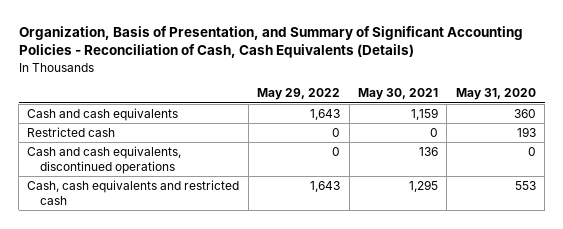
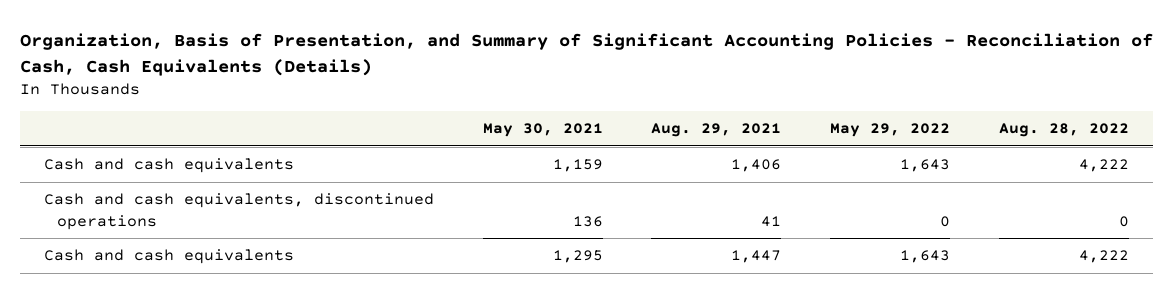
- | May 29, 2022 | May 30, 2021 | May 31, 2020
+ | May 30, 2021 | Aug. 29, 2021 | May 29, 2022 | Aug. 28, 2022
- Restricted cash | 0 | 0 | 193
- Cash, cash equivalents and restricted cash | 1,643 | 1,295 | 553
+ Cash and cash equivalents | 1,295 | 1,447 | 1,643 | 4,222

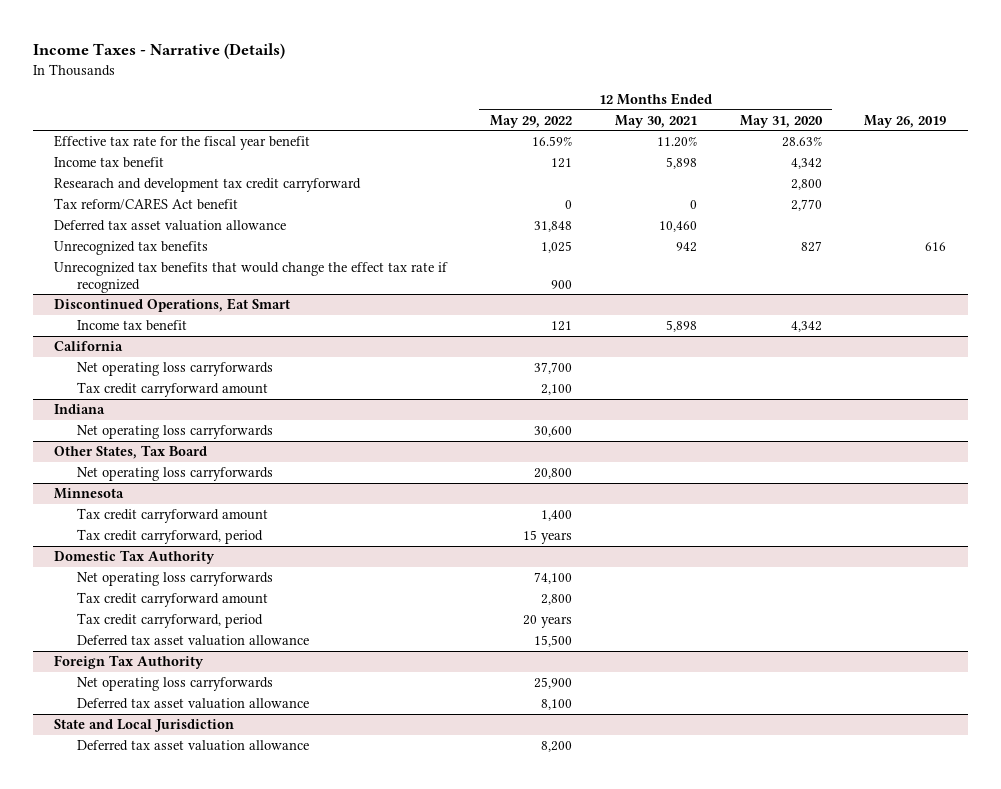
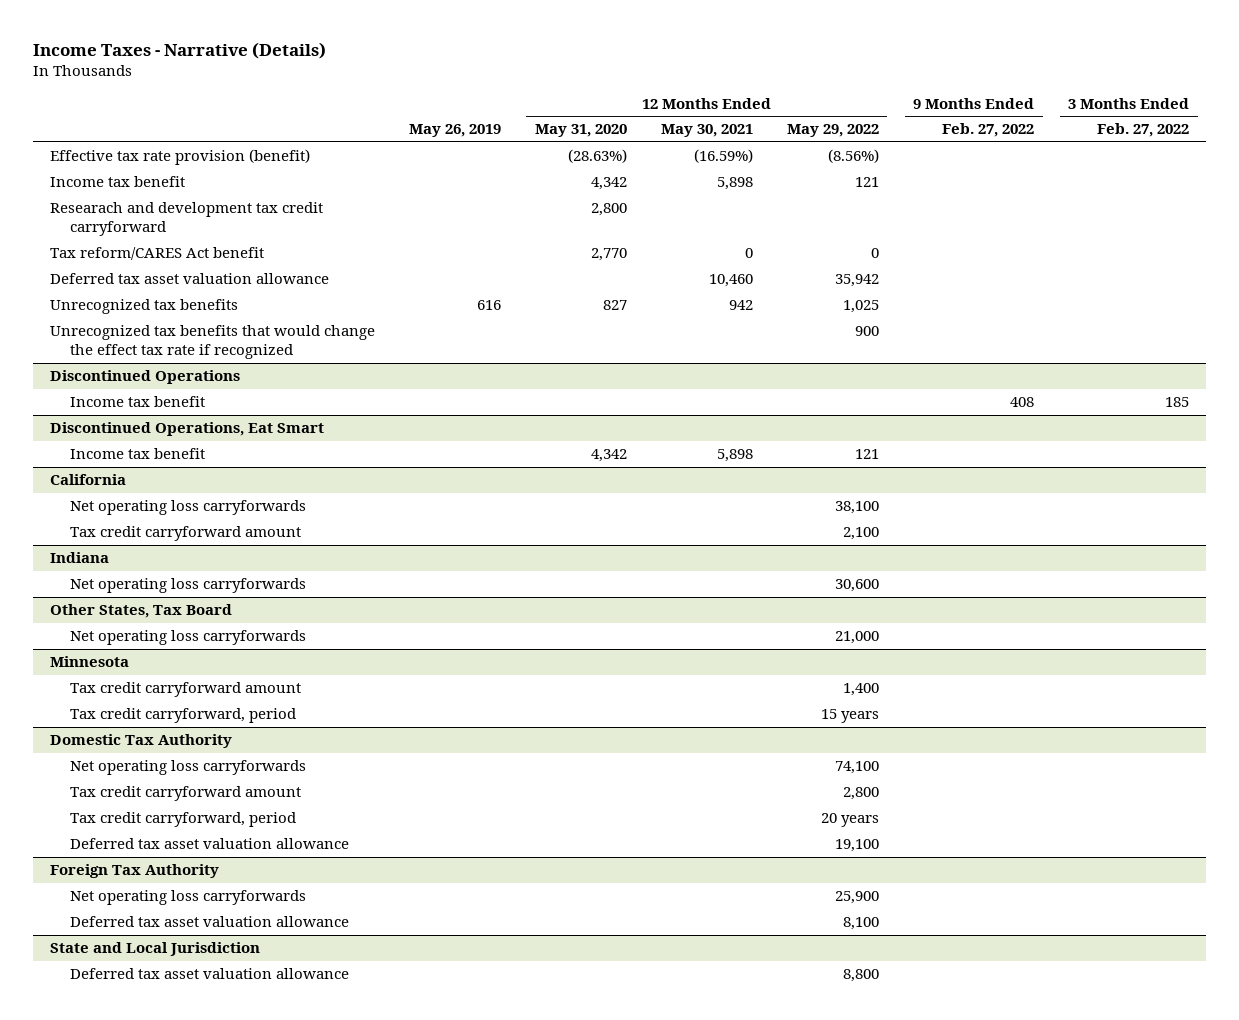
- | 12 Months Ended May 29, 2022 | 12 Months Ended May 30, 2021 | 12 Months Ended May 31, 2020 | May 26, 2019
+ | May 26, 2019 | 12 Months Ended May 31, 2020 | 12 Months Ended May 30, 2021 | 12 Months Ended May 29, 2022 | 9 Months Ended Feb. 27, 2022 | 3 Months Ended Feb. 27, 2022
- Effective tax rate for the fiscal year benefit | 16.59% | 11.20% | 28.63% |
+ Effective tax rate provision (benefit) | | (28.63%) | (16.59%) | (8.56%) | |
- Deferred tax asset valuation allowance | 31,848 | 10,460 | |
+ Deferred tax asset valuation allowance | | | 10,460 | 35,942 | |
+ Discontinued Operations
+ Income tax benefit | | | | | 408 | 185
@ California
- Net operating loss carryforwards | 37,700 | | |
+ Net operating loss carryforwards | | | | 38,100 | |
@ Other States, Tax Board
- Net operating loss carryforwards | 20,800 | | |
+ Net operating loss carryforwards | | | | 21,000 | |
@ Domestic Tax Authority
- Deferred tax asset valuation allowance | 15,500 | | |
+ Deferred tax asset valuation allowance | | | | 19,100 | |
@ State and Local Jurisdiction
- Deferred tax asset valuation allowance | 8,200 | | |
+ Deferred tax asset valuation allowance | | | | 8,800 | |

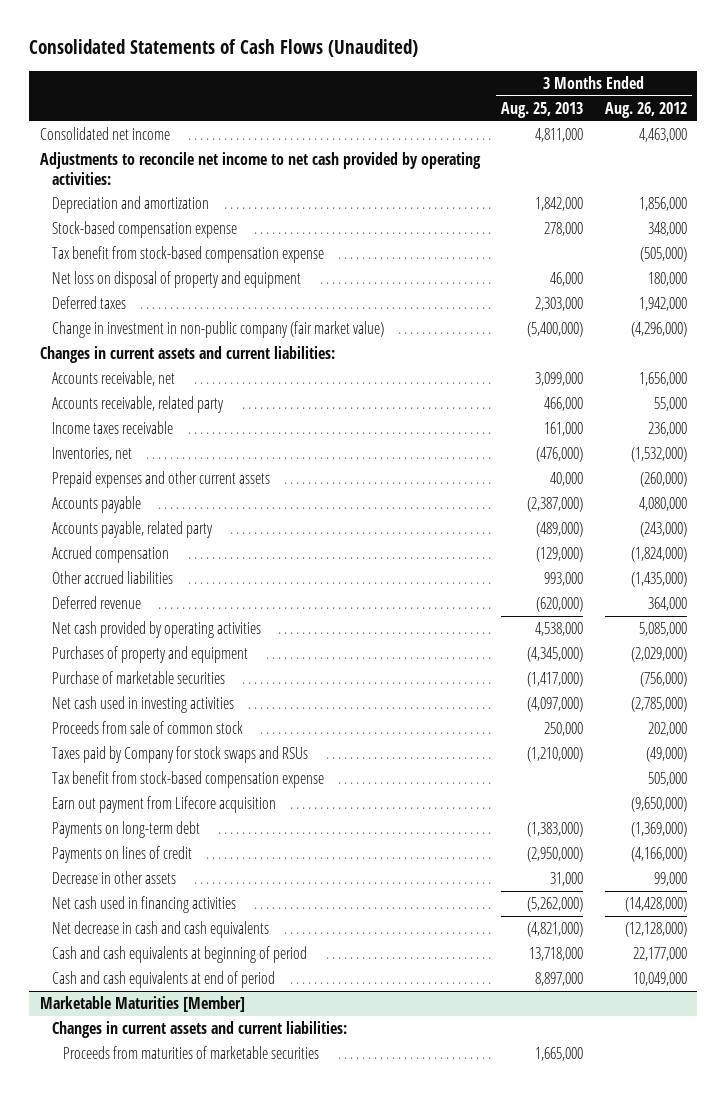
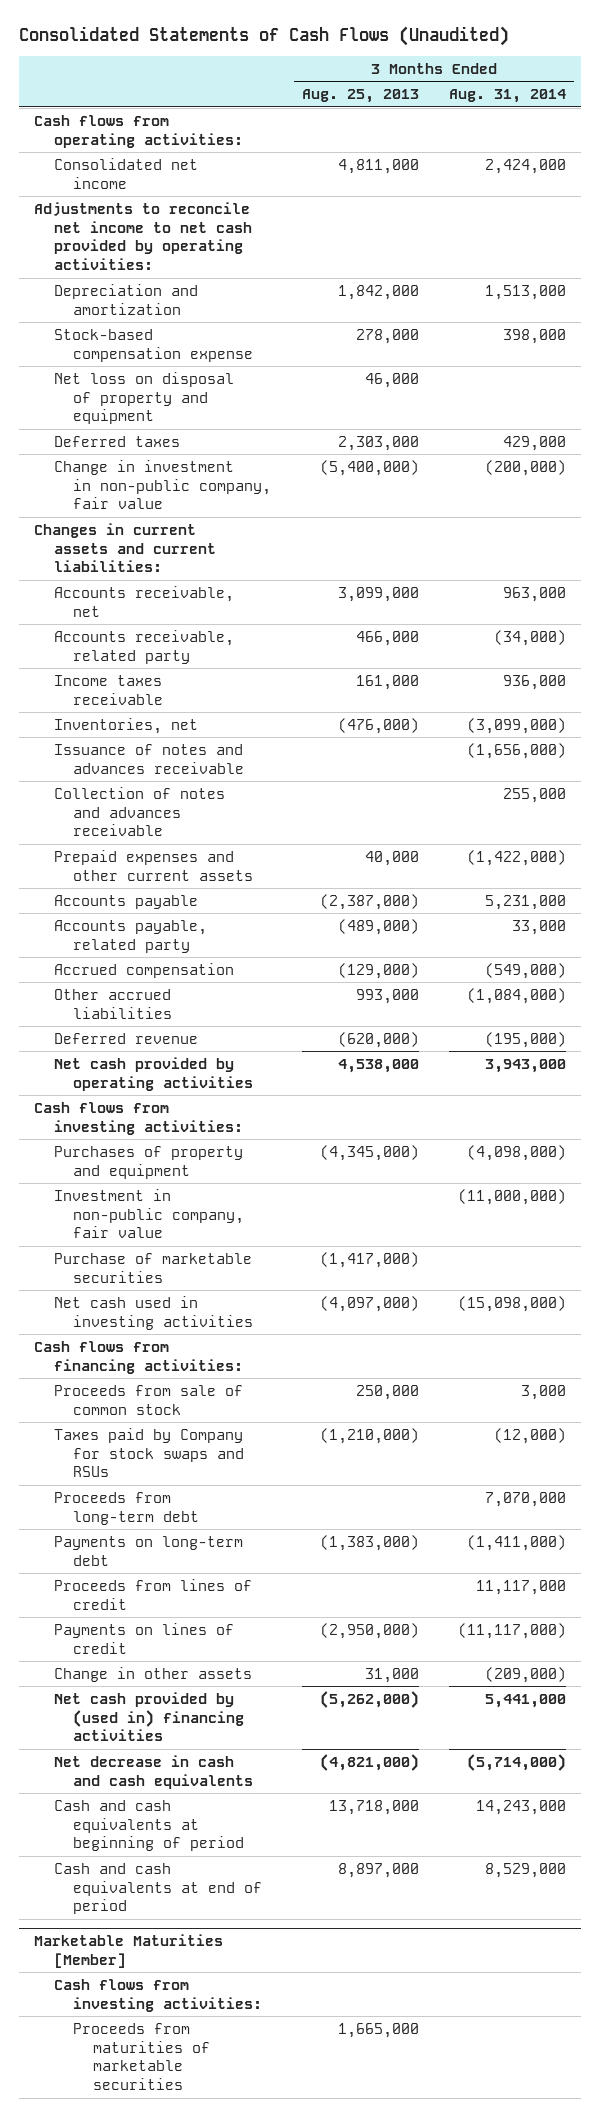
- | 3 Months Ended Aug. 25, 2013 | 3 Months Ended Aug. 26, 2012
+ | 3 Months Ended Aug. 25, 2013 | 3 Months Ended Aug. 31, 2014
+ Cash flows from operating activities:
- Tax benefit from stock-based compensation expense | | (505,000)
- Change in investment in non-public company (fair market value) | (5,400,000) | (4,296,000)
+ Change in investment in non-public company, fair value | (5,400,000) | (200,000)
+ Issuance of notes and advances receivable | | (1,656,000)
+ Collection of notes and advances receivable | | 255,000
+ Cash flows from investing activities:
+ Investment in non-public company, fair value | | (11,000,000)
+ Cash flows from financing activities:
- Tax benefit from stock-based compensation expense | | 505,000
- Earn out payment from Lifecore acquisition | | (9,650,000)
+ Proceeds from long-term debt | | 7,070,000
+ Proceeds from lines of credit | | 11,117,000
- Decrease in other assets | 31,000 | 99,000
- Net cash used in financing activities | (5,262,000) | (14,428,000)
+ Change in other assets | 31,000 | (209,000)
+ Net cash provided by (used in) financing activities | (5,262,000) | 5,441,000
@ Marketable Maturities [Member]
- Changes in current assets and current liabilities:
+ Cash flows from investing activities:

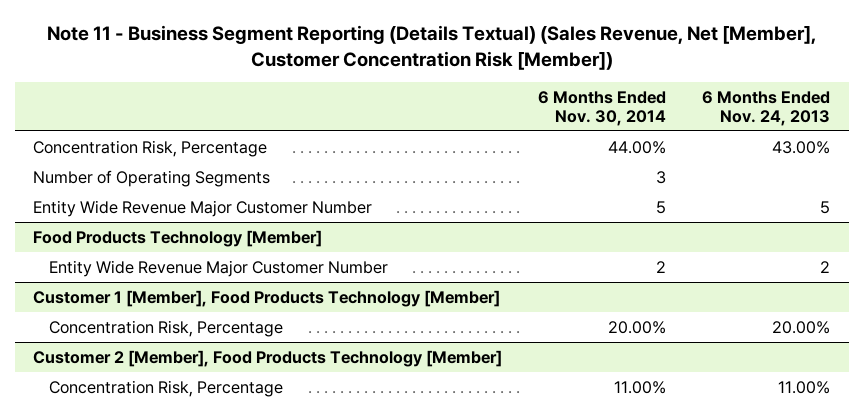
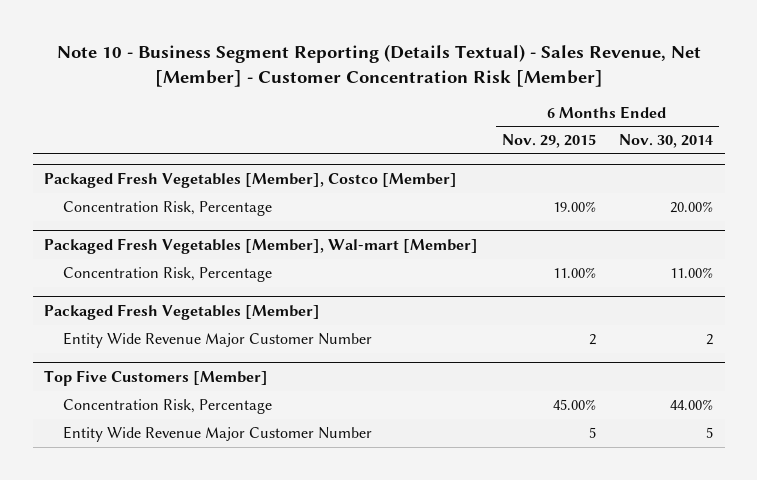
- Note 11 - Business Segment Reporting (Details Textual) (Sales Revenue, Net [Member], Customer Concentration Risk [Member])
+ Note 10 - Business Segment Reporting (Details Textual) - Sales Revenue, Net [Member] - Customer Concentration Risk [Member]
- | 6 Months Ended Nov. 30, 2014 | 6 Months Ended Nov. 24, 2013
+ | 6 Months Ended Nov. 29, 2015 | 6 Months Ended Nov. 30, 2014
- Concentration Risk, Percentage | 44.00% | 43.00%
- Number of Operating Segments | 3 |
- Entity Wide Revenue Major Customer Number | 5 | 5
- Food Products Technology [Member]
- Entity Wide Revenue Major Customer Number | 2 | 2
- Customer 1 [Member], Food Products Technology [Member]
+ Packaged Fresh Vegetables [Member], Costco [Member]
- Customer 2 [Member], Food Products Technology [Member]
+ Packaged Fresh Vegetables [Member], Wal-mart [Member]
+ Packaged Fresh Vegetables [Member]
+ Entity Wide Revenue Major Customer Number | 2 | 2
+ Top Five Customers [Member]
+ Concentration Risk, Percentage | 45.00% | 44.00%
+ Entity Wide Revenue Major Customer Number | 5 | 5

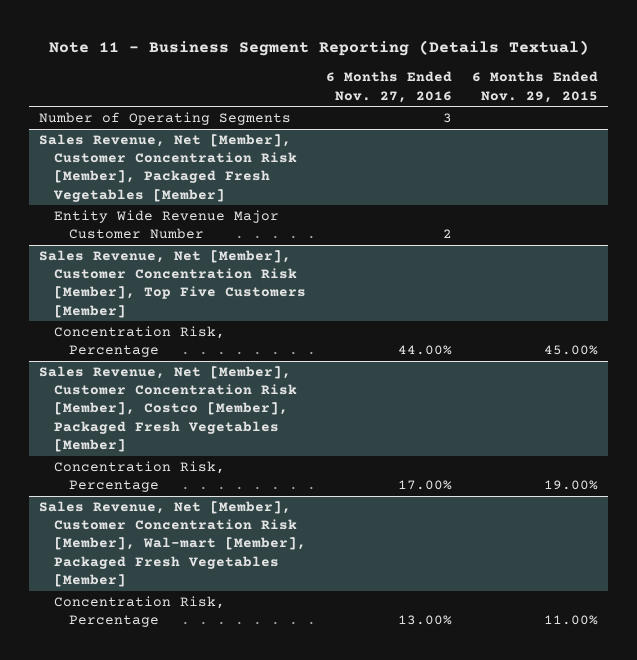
- Note 10 - Business Segment Reporting (Details Textual) - Sales Revenue, Net [Member] - Customer Concentration Risk [Member]
+ Note 11 - Business Segment Reporting (Details Textual)
- | 6 Months Ended Nov. 29, 2015 | 6 Months Ended Nov. 30, 2014
+ | 6 Months Ended Nov. 27, 2016 | 6 Months Ended Nov. 29, 2015
- Packaged Fresh Vegetables [Member], Costco [Member]
+ Number of Operating Segments | 3 |
+ Sales Revenue, Net [Member], Customer Concentration Risk [Member], Packaged Fresh Vegetables [Member]
+ Entity Wide Revenue Major Customer Number | 2 |
+ Sales Revenue, Net [Member], Customer Concentration Risk [Member], Top Five Customers [Member]
+ Concentration Risk, Percentage | 44.00% | 45.00%
+ Sales Revenue, Net [Member], Customer Concentration Risk [Member], Costco [Member], Packaged Fresh Vegetables [Member]
- Packaged Fresh Vegetables [Member], Wal-mart [Member]
+ Sales Revenue, Net [Member], Customer Concentration Risk [Member], Wal-mart [Member], Packaged Fresh Vegetables [Member]
- Packaged Fresh Vegetables [Member]
- Entity Wide Revenue Major Customer Number | 2 | 2
- Top Five Customers [Member]
- Concentration Risk, Percentage | 45.00% | 44.00%
- Entity Wide Revenue Major Customer Number | 5 | 5

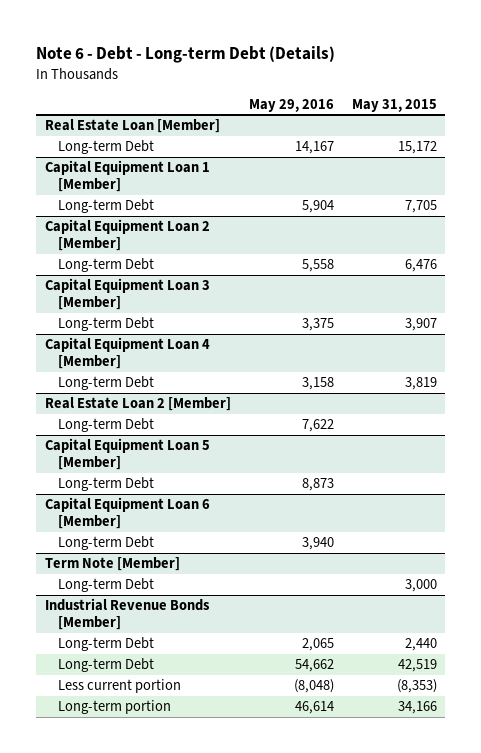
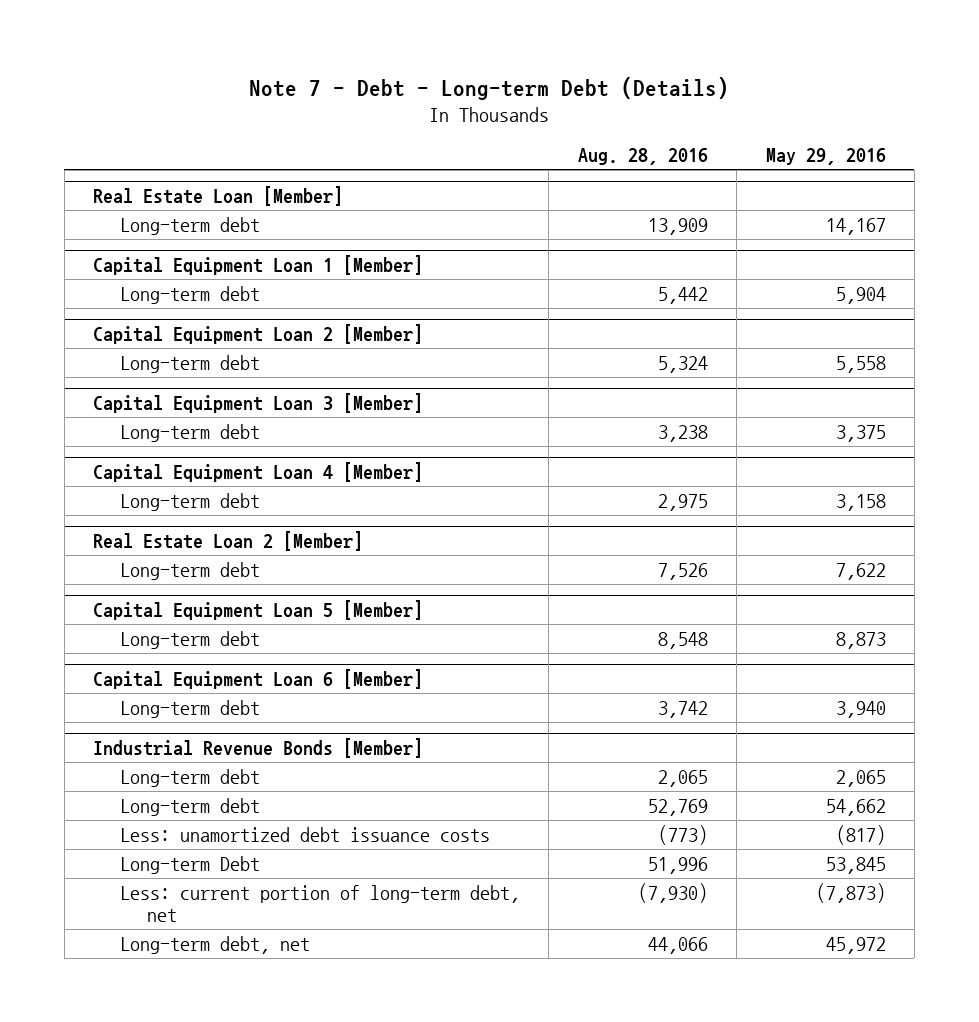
- Note 6 - Debt - Long-term Debt (Details)
+ Note 7 - Debt - Long-term Debt (Details)
- | May 29, 2016 | May 31, 2015
+ | Aug. 28, 2016 | May 29, 2016
@ Real Estate Loan [Member]
- Long-term Debt | 14,167 | 15,172
+ Long-term debt | 13,909 | 14,167
@ Capital Equipment Loan 1 [Member]
- Long-term Debt | 5,904 | 7,705
+ Long-term debt | 5,442 | 5,904
@ Capital Equipment Loan 2 [Member]
- Long-term Debt | 5,558 | 6,476
+ Long-term debt | 5,324 | 5,558
@ Capital Equipment Loan 3 [Member]
- Long-term Debt | 3,375 | 3,907
+ Long-term debt | 3,238 | 3,375
@ Capital Equipment Loan 4 [Member]
- Long-term Debt | 3,158 | 3,819
+ Long-term debt | 2,975 | 3,158
@ Real Estate Loan 2 [Member]
- Long-term Debt | 7,622 |
+ Long-term debt | 7,526 | 7,622
@ Capital Equipment Loan 5 [Member]
- Long-term Debt | 8,873 |
+ Long-term debt | 8,548 | 8,873
@ Capital Equipment Loan 6 [Member]
- Long-term Debt | 3,940 |
- Term Note [Member]
- Long-term Debt | | 3,000
@ Capital Equipment Loan 6 [Member]
+ Long-term debt | 3,742 | 3,940
@ Industrial Revenue Bonds [Member]
- Long-term Debt | 2,065 | 2,440
- Long-term Debt | 54,662 | 42,519
- Less current portion | (8,048) | (8,353)
- Long-term portion | 46,614 | 34,166
+ Long-term debt | 2,065 | 2,065
+ Long-term debt | 52,769 | 54,662
+ Less: unamortized debt issuance costs | (773) | (817)
+ Long-term Debt | 51,996 | 53,845
+ Less: current portion of long-term debt, net | (7,930) | (7,873)
+ Long-term debt, net | 44,066 | 45,972

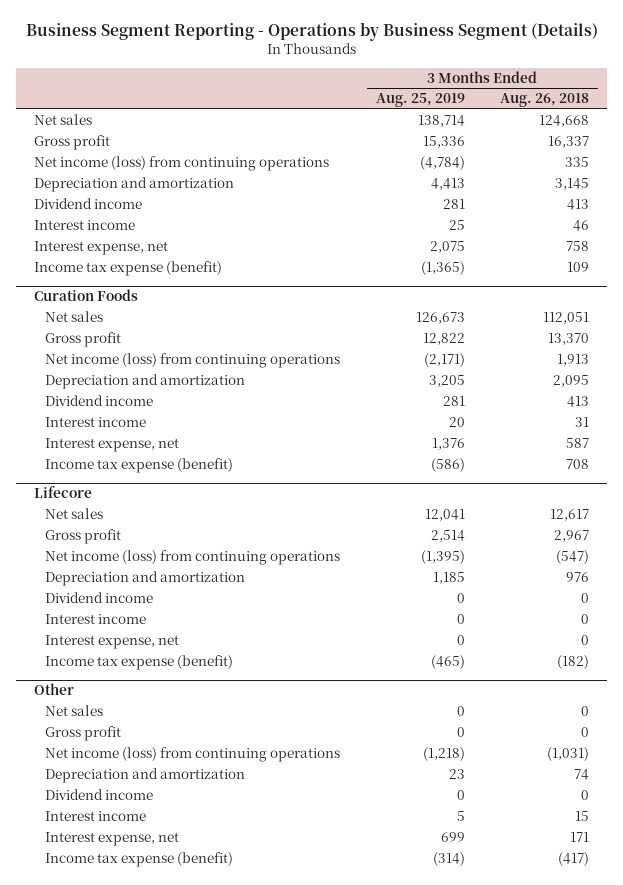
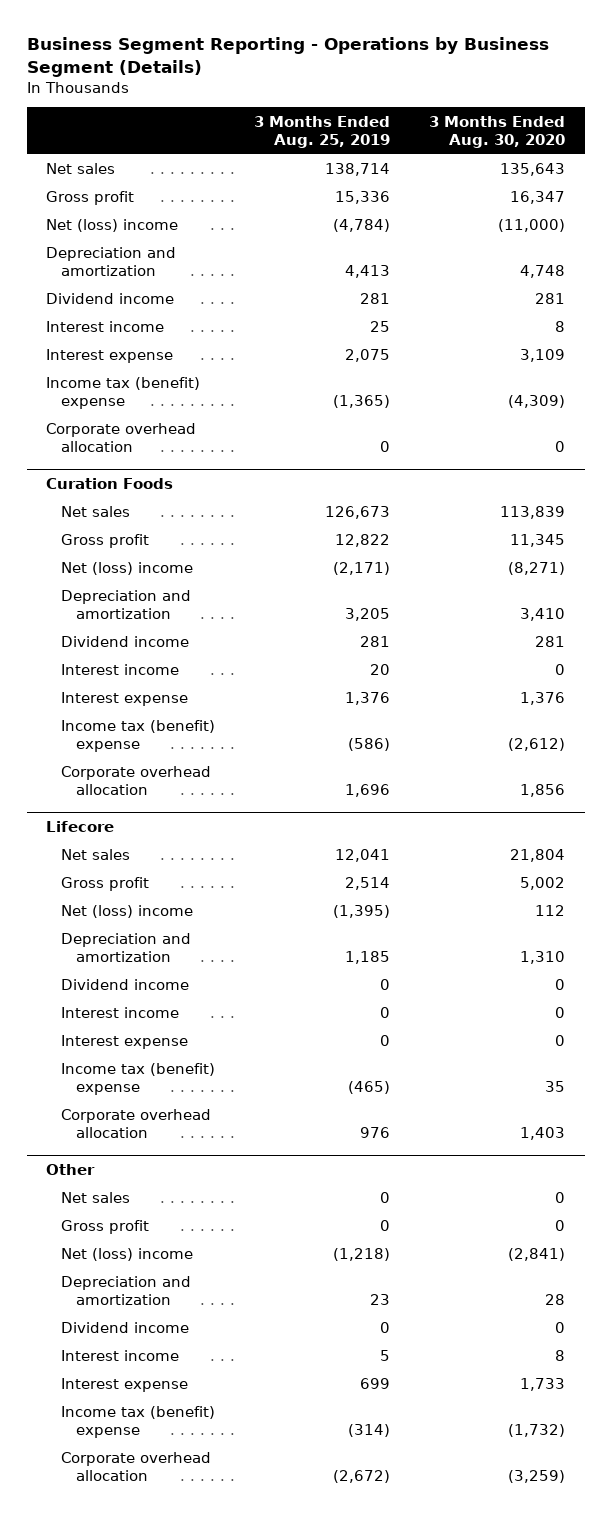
- | 3 Months Ended Aug. 25, 2019 | 3 Months Ended Aug. 26, 2018
+ | 3 Months Ended Aug. 25, 2019 | 3 Months Ended Aug. 30, 2020
- Net income (loss) from continuing operations | (4,784) | 335
+ Net (loss) income | (4,784) | (11,000)
- Interest expense, net | 2,075 | 758
- Income tax expense (benefit) | (1,365) | 109
+ Interest expense | 2,075 | 3,109
+ Income tax (benefit) expense | (1,365) | (4,309)
+ Corporate overhead allocation | 0 | 0
@ Curation Foods
- Net income (loss) from continuing operations | (2,171) | 1,913
+ Net (loss) income | (2,171) | (8,271)
- Interest expense, net | 1,376 | 587
- Income tax expense (benefit) | (586) | 708
+ Interest expense | 1,376 | 1,376
+ Income tax (benefit) expense | (586) | (2,612)
+ Corporate overhead allocation | 1,696 | 1,856
@ Lifecore
- Net income (loss) from continuing operations | (1,395) | (547)
+ Net (loss) income | (1,395) | 112
- Interest expense, net | 0 | 0
- Income tax expense (benefit) | (465) | (182)
+ Interest expense | 0 | 0
+ Income tax (benefit) expense | (465) | 35
+ Corporate overhead allocation | 976 | 1,403
@ Other
- Net income (loss) from continuing operations | (1,218) | (1,031)
+ Net (loss) income | (1,218) | (2,841)
- Interest expense, net | 699 | 171
- Income tax expense (benefit) | (314) | (417)
+ Interest expense | 699 | 1,733
+ Income tax (benefit) expense | (314) | (1,732)
+ Corporate overhead allocation | (2,672) | (3,259)

